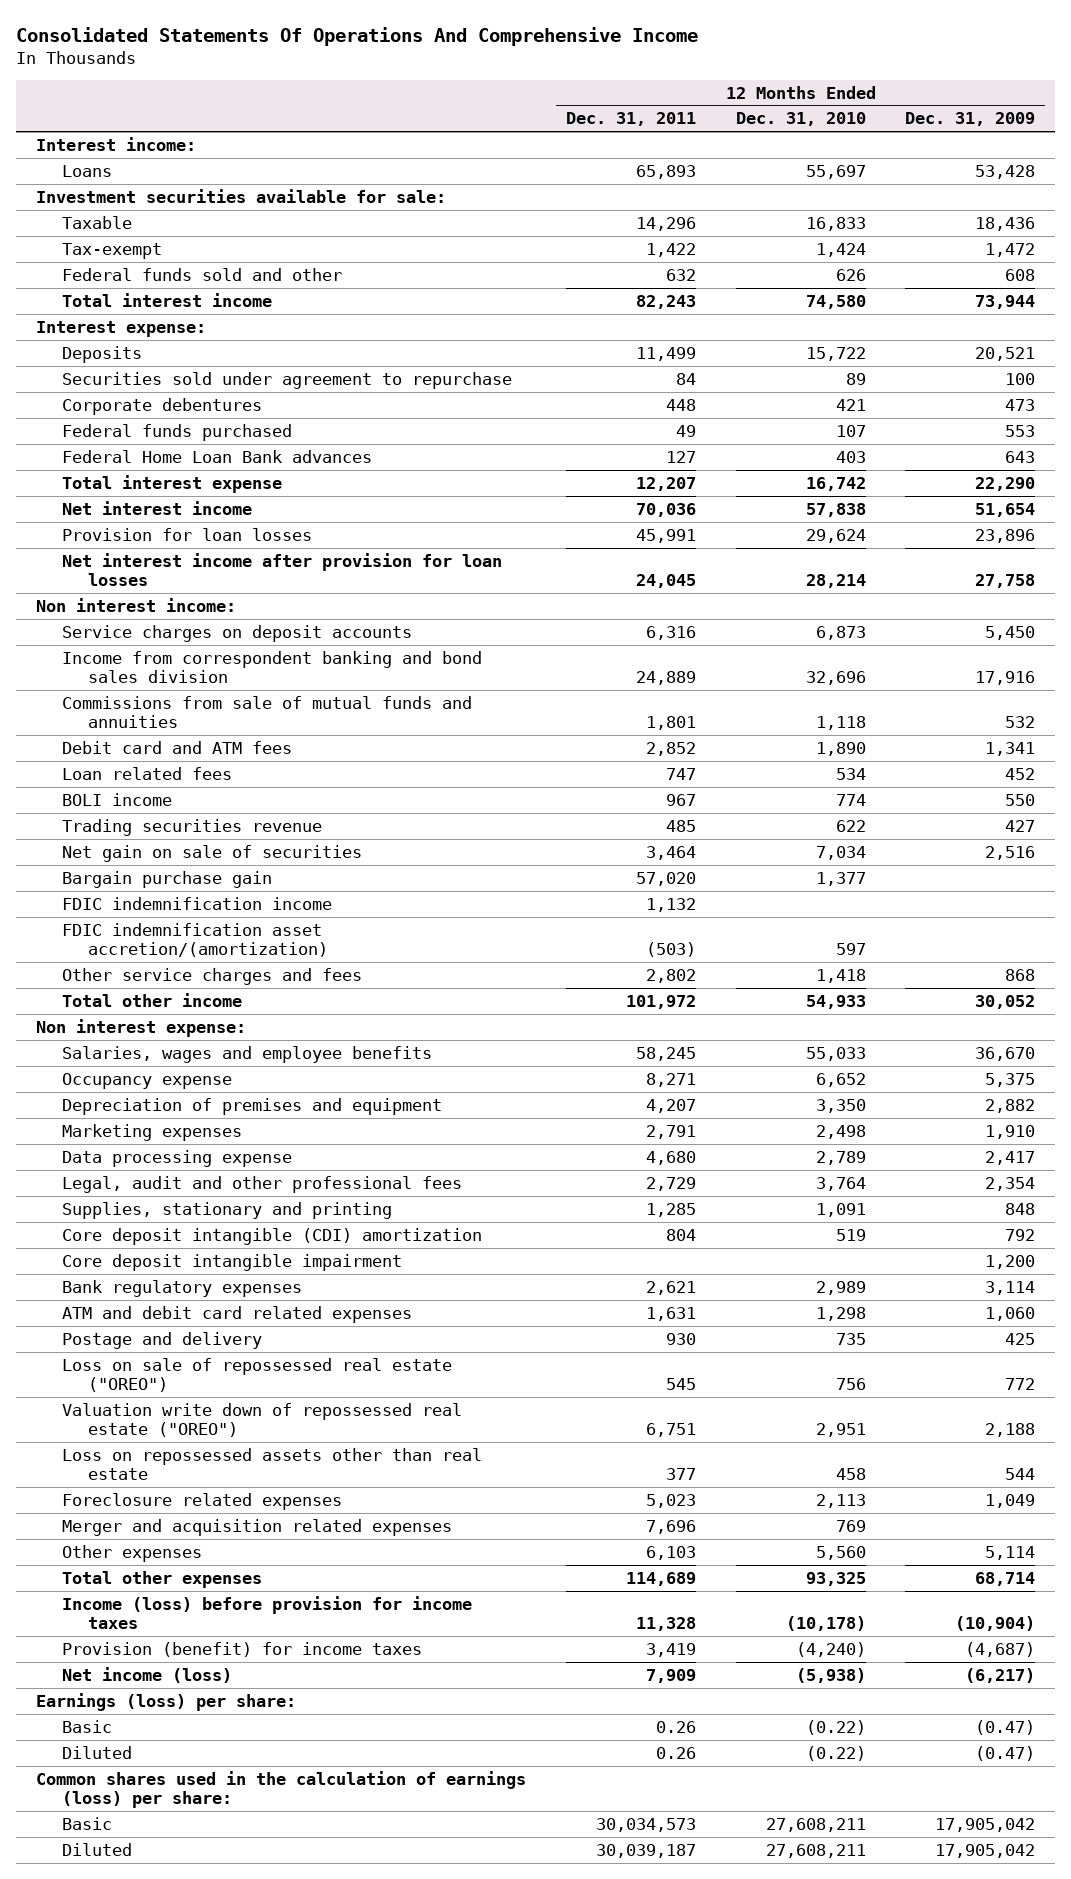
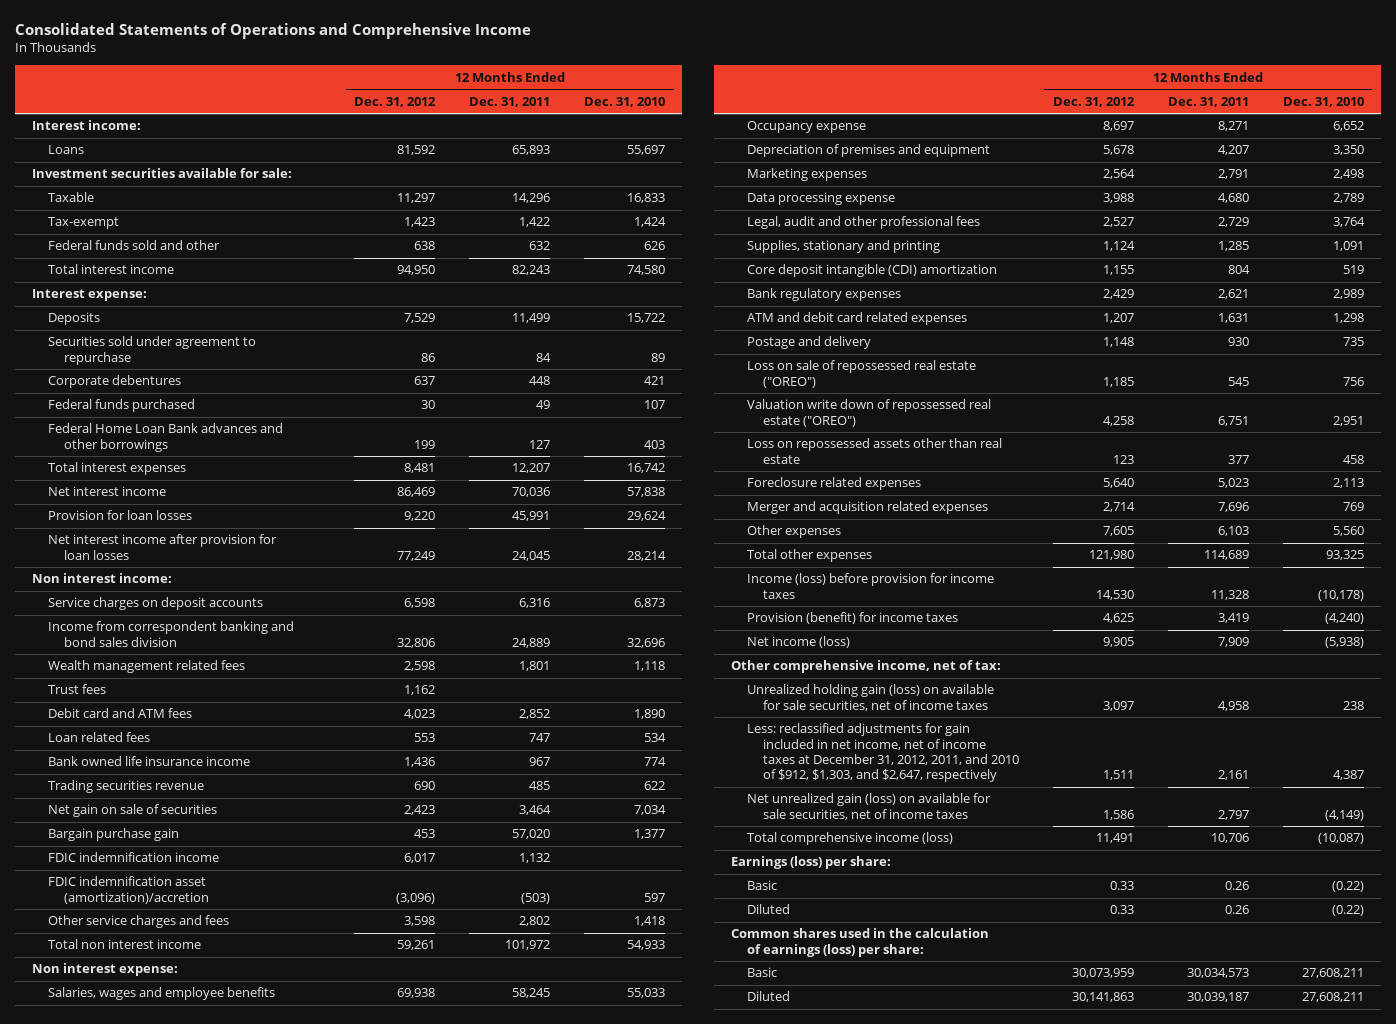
- Consolidated Statements Of Operations And Comprehensive Income
+ Consolidated Statements of Operations and Comprehensive Income
- | 12 Months Ended Dec. 31, 2011 | 12 Months Ended Dec. 31, 2010 | 12 Months Ended Dec. 31, 2009
+ | 12 Months Ended Dec. 31, 2012 | 12 Months Ended Dec. 31, 2011 | 12 Months Ended Dec. 31, 2010
- Federal Home Loan Bank advances | 127 | 403 | 643
- Total interest expense | 12,207 | 16,742 | 22,290
+ Federal Home Loan Bank advances and other borrowings | 199 | 127 | 403
+ Total interest expenses | 8,481 | 12,207 | 16,742
- Commissions from sale of mutual funds and annuities | 1,801 | 1,118 | 532
+ Wealth management related fees | 2,598 | 1,801 | 1,118
+ Trust fees | 1,162 | |
- BOLI income | 967 | 774 | 550
+ Bank owned life insurance income | 1,436 | 967 | 774
- FDIC indemnification asset accretion/(amortization) | (503) | 597 |
+ FDIC indemnification asset (amortization)/accretion | (3,096) | (503) | 597
- Total other income | 101,972 | 54,933 | 30,052
+ Total non interest income | 59,261 | 101,972 | 54,933
- Core deposit intangible impairment | | | 1,200
+ Other comprehensive income, net of tax:
+ Unrealized holding gain (loss) on available for sale securities, net of income taxes | 3,097 | 4,958 | 238
+ Less: reclassified adjustments for gain included in net income, net of income taxes at December 31, 2012, 2011, and 2010 of $912, $1,303, and $2,647, respectively | 1,511 | 2,161 | 4,387
+ Net unrealized gain (loss) on available for sale securities, net of income taxes | 1,586 | 2,797 | (4,149)
+ Total comprehensive income (loss) | 11,491 | 10,706 | (10,087)

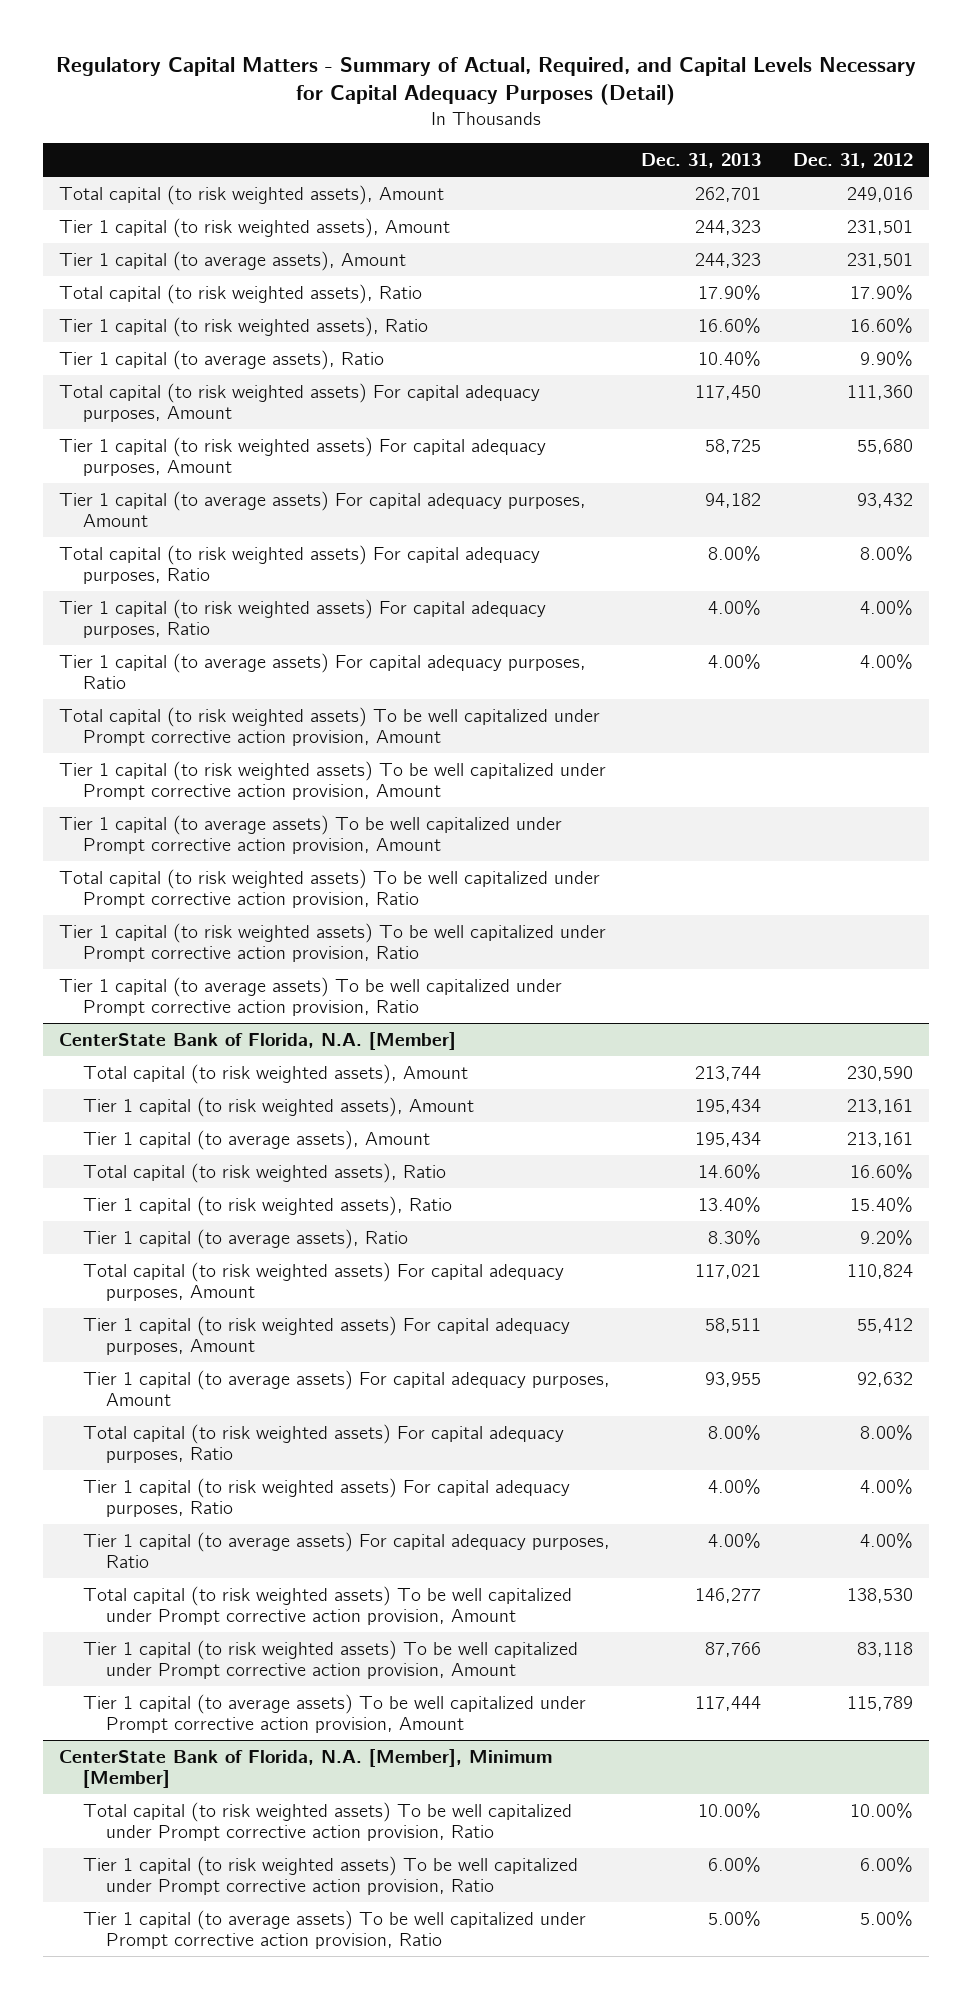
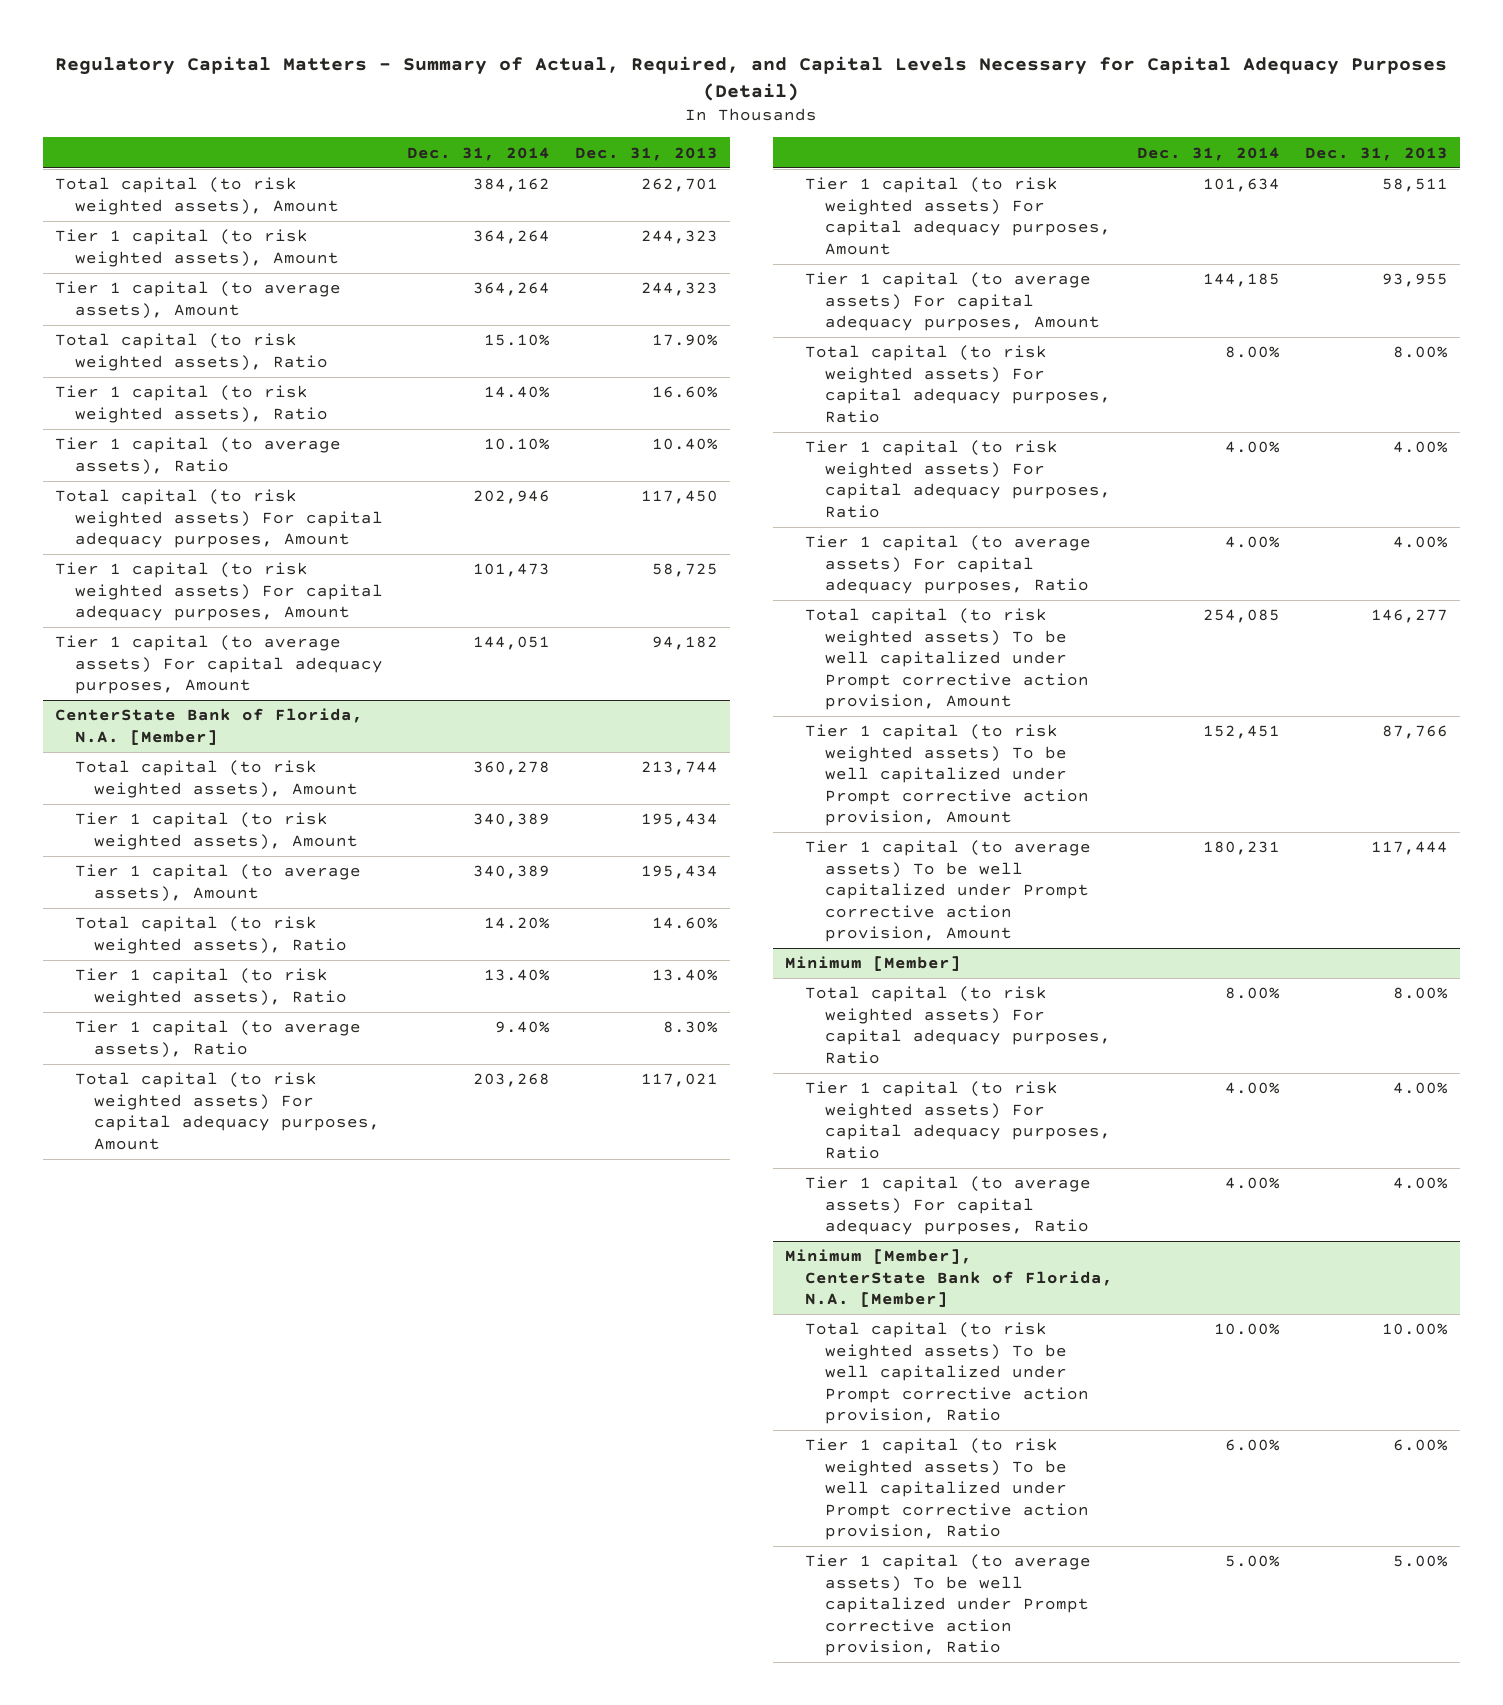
- | Dec. 31, 2013 | Dec. 31, 2012
+ | Dec. 31, 2014 | Dec. 31, 2013
- Total capital (to risk weighted assets) For capital adequacy purposes, Ratio | 8.00% | 8.00%
- Tier 1 capital (to risk weighted assets) For capital adequacy purposes, Ratio | 4.00% | 4.00%
- Tier 1 capital (to average assets) For capital adequacy purposes, Ratio | 4.00% | 4.00%
- Total capital (to risk weighted assets) To be well capitalized under Prompt corrective action provision, Amount
- Tier 1 capital (to risk weighted assets) To be well capitalized under Prompt corrective action provision, Amount
- Tier 1 capital (to average assets) To be well capitalized under Prompt corrective action provision, Amount
- Total capital (to risk weighted assets) To be well capitalized under Prompt corrective action provision, Ratio
- Tier 1 capital (to risk weighted assets) To be well capitalized under Prompt corrective action provision, Ratio
- Tier 1 capital (to average assets) To be well capitalized under Prompt corrective action provision, Ratio
- CenterState Bank of Florida, N.A. [Member], Minimum [Member]
+ Minimum [Member]
+ Total capital (to risk weighted assets) For capital adequacy purposes, Ratio | 8.00% | 8.00%
+ Tier 1 capital (to risk weighted assets) For capital adequacy purposes, Ratio | 4.00% | 4.00%
+ Tier 1 capital (to average assets) For capital adequacy purposes, Ratio | 4.00% | 4.00%
+ Minimum [Member], CenterState Bank of Florida, N.A. [Member]

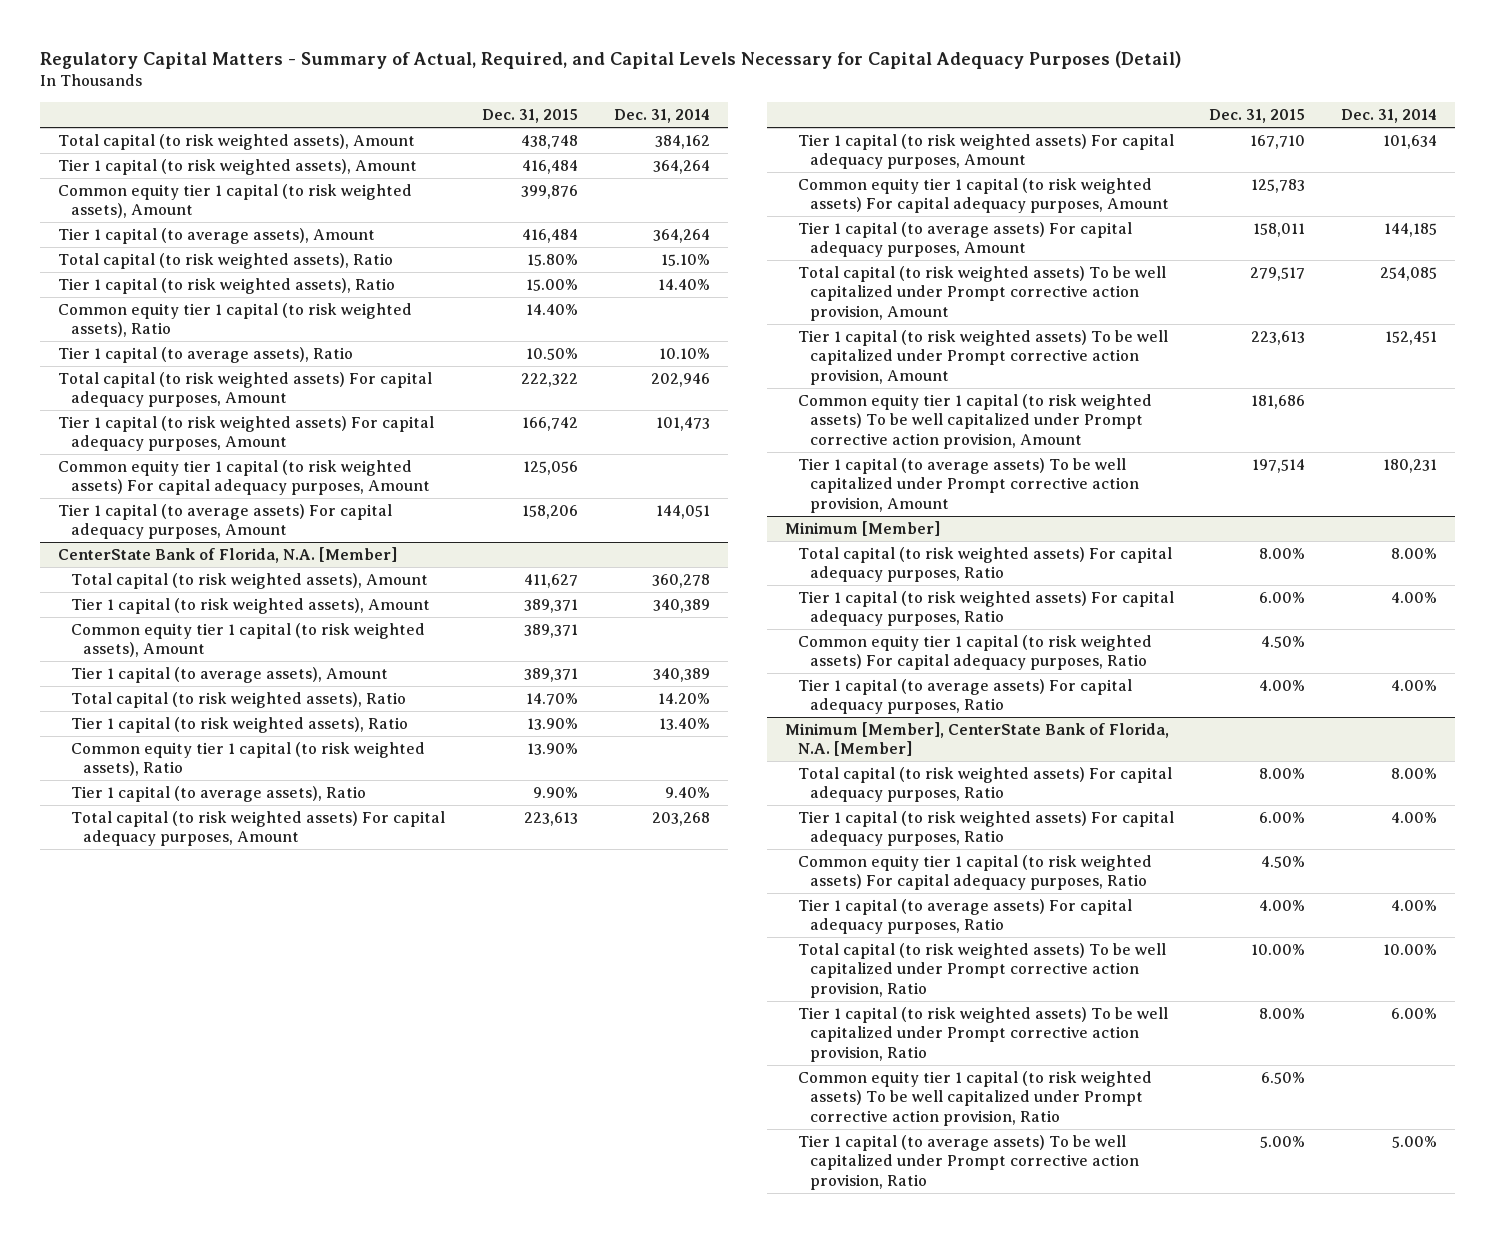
- | Dec. 31, 2014 | Dec. 31, 2013
+ | Dec. 31, 2015 | Dec. 31, 2014
+ Common equity tier 1 capital (to risk weighted assets), Amount | 399,876 |
+ Common equity tier 1 capital (to risk weighted assets), Ratio | 14.40% |
+ Common equity tier 1 capital (to risk weighted assets) For capital adequacy purposes, Amount | 125,056 |
@ CenterState Bank of Florida, N.A. [Member]
+ Common equity tier 1 capital (to risk weighted assets), Amount | 389,371 |
+ Common equity tier 1 capital (to risk weighted assets), Ratio | 13.90% |
+ Common equity tier 1 capital (to risk weighted assets) For capital adequacy purposes, Amount | 125,783 |
- Total capital (to risk weighted assets) For capital adequacy purposes, Ratio | 8.00% | 8.00%
- Tier 1 capital (to risk weighted assets) For capital adequacy purposes, Ratio | 4.00% | 4.00%
- Tier 1 capital (to average assets) For capital adequacy purposes, Ratio | 4.00% | 4.00%
+ Common equity tier 1 capital (to risk weighted assets) To be well capitalized under Prompt corrective action provision, Amount | 181,686 |
@ Minimum [Member]
+ Common equity tier 1 capital (to risk weighted assets) For capital adequacy purposes, Ratio | 4.50% |
@ Minimum [Member], CenterState Bank of Florida, N.A. [Member]
+ Total capital (to risk weighted assets) For capital adequacy purposes, Ratio | 8.00% | 8.00%
+ Tier 1 capital (to risk weighted assets) For capital adequacy purposes, Ratio | 6.00% | 4.00%
+ Common equity tier 1 capital (to risk weighted assets) For capital adequacy purposes, Ratio | 4.50% |
+ Tier 1 capital (to average assets) For capital adequacy purposes, Ratio | 4.00% | 4.00%
+ Common equity tier 1 capital (to risk weighted assets) To be well capitalized under Prompt corrective action provision, Ratio | 6.50% |

